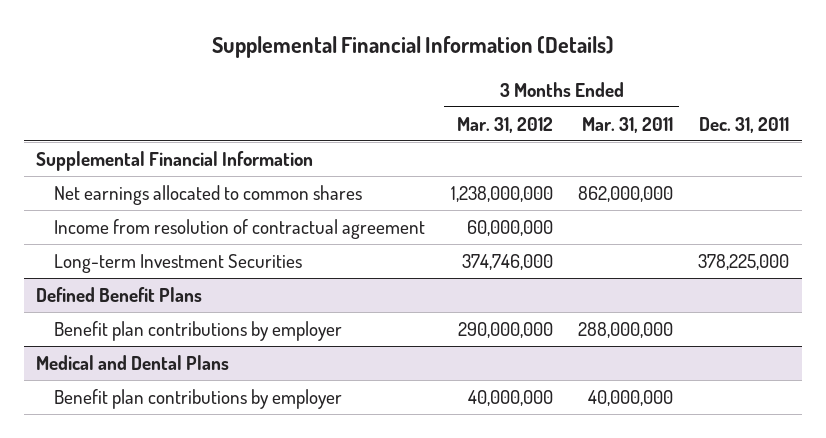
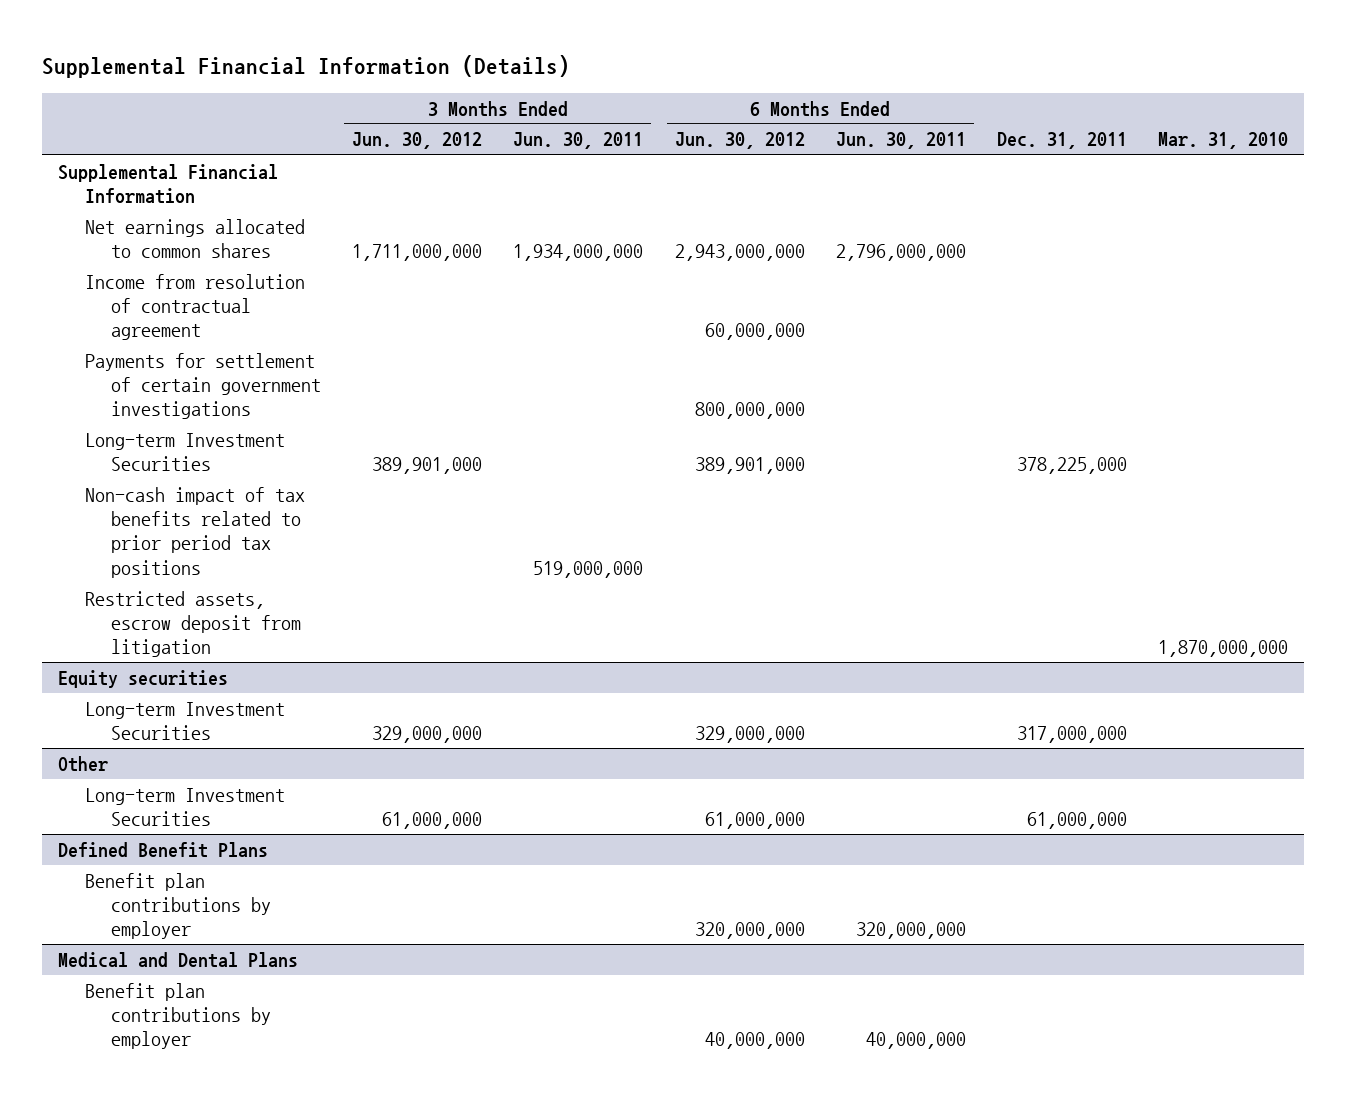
- | 3 Months Ended Mar. 31, 2012 | 3 Months Ended Mar. 31, 2011 | Dec. 31, 2011
+ | 3 Months Ended Jun. 30, 2012 | 3 Months Ended Jun. 30, 2011 | 6 Months Ended Jun. 30, 2012 | 6 Months Ended Jun. 30, 2011 | Dec. 31, 2011 | Mar. 31, 2010
+ Payments for settlement of certain government investigations | | | 800,000,000 | | |
+ Non-cash impact of tax benefits related to prior period tax positions | | 519,000,000 | | | |
+ Restricted assets, escrow deposit from litigation | | | | | | 1,870,000,000
+ Equity securities
+ Long-term Investment Securities | 329,000,000 | | 329,000,000 | | 317,000,000 |
+ Other
+ Long-term Investment Securities | 61,000,000 | | 61,000,000 | | 61,000,000 |

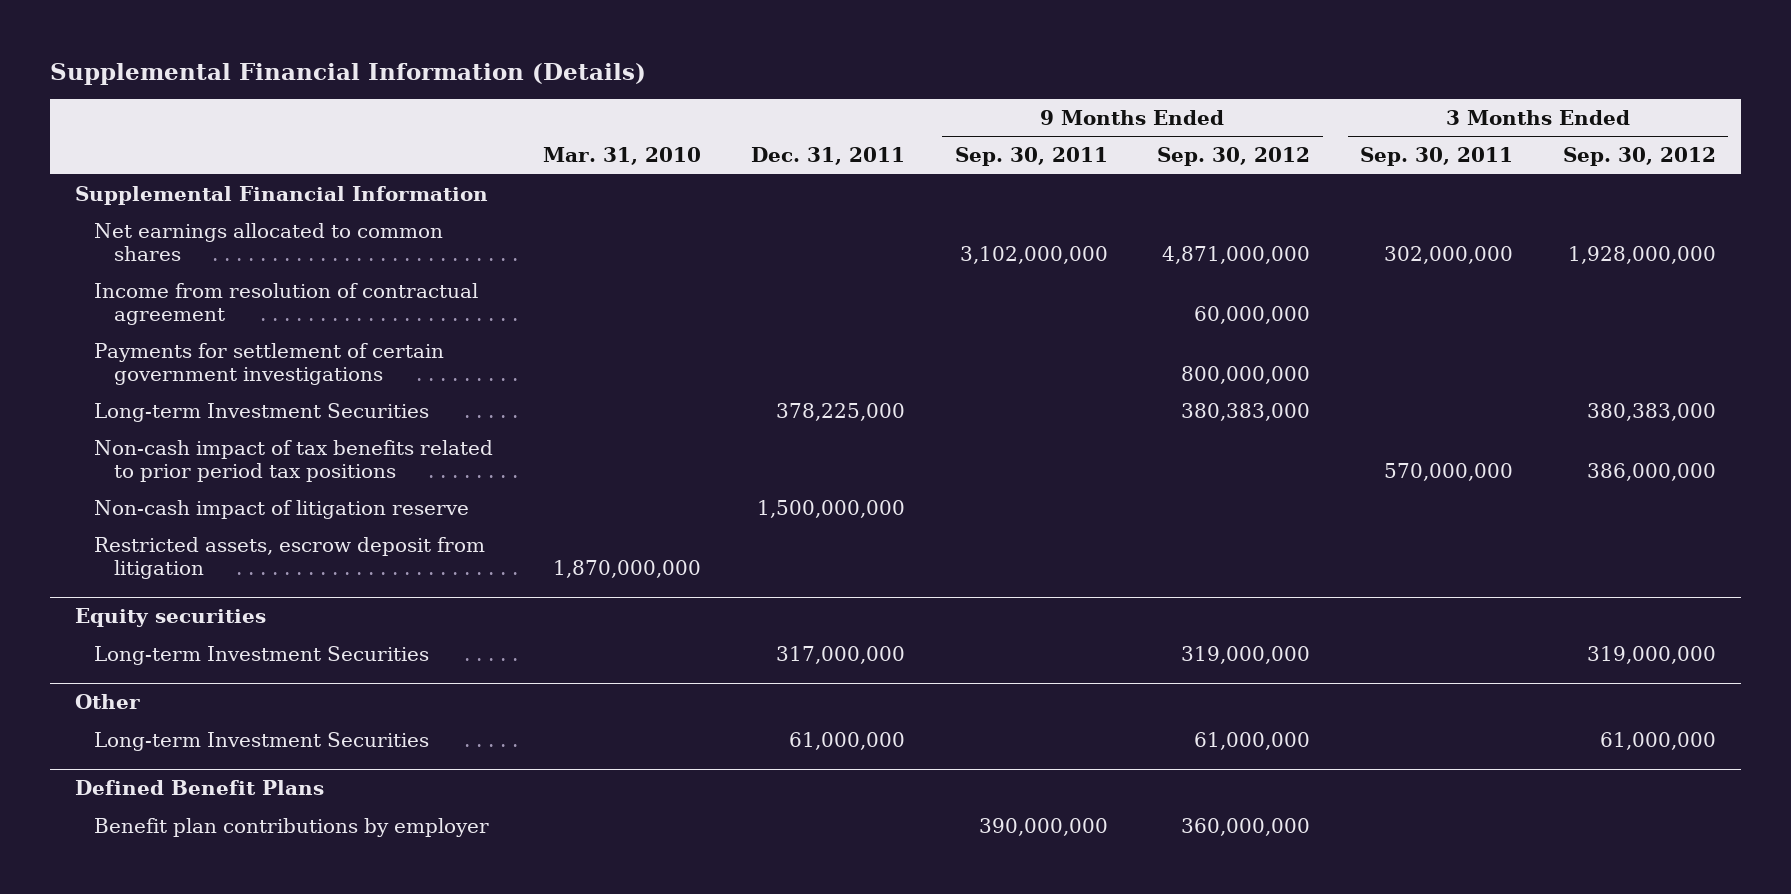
- | 3 Months Ended Jun. 30, 2012 | 3 Months Ended Jun. 30, 2011 | 6 Months Ended Jun. 30, 2012 | 6 Months Ended Jun. 30, 2011 | Dec. 31, 2011 | Mar. 31, 2010
+ | Mar. 31, 2010 | Dec. 31, 2011 | 9 Months Ended Sep. 30, 2011 | 9 Months Ended Sep. 30, 2012 | 3 Months Ended Sep. 30, 2011 | 3 Months Ended Sep. 30, 2012
+ Non-cash impact of litigation reserve | | 1,500,000,000 | | | |
- Medical and Dental Plans
- Benefit plan contributions by employer | | | 40,000,000 | 40,000,000 | |

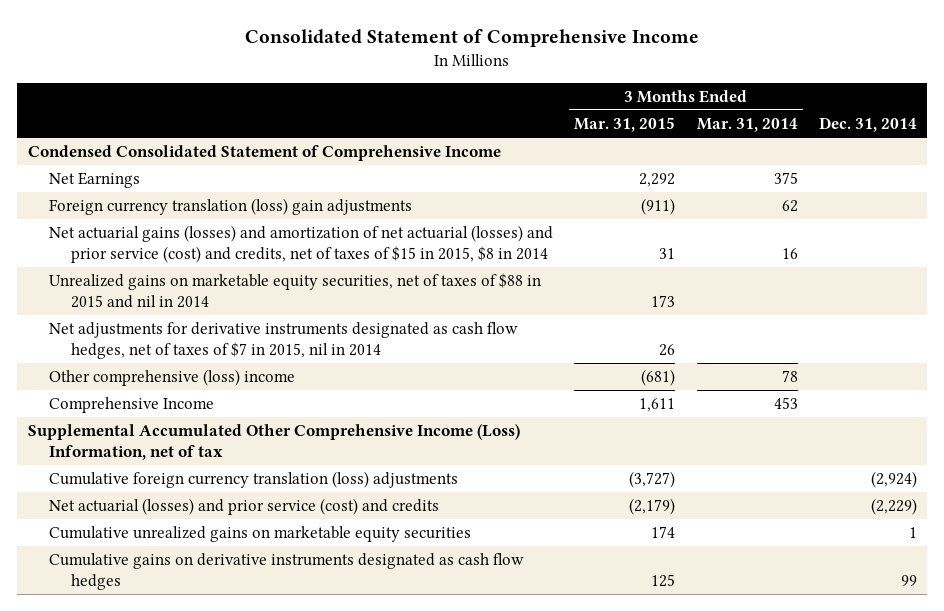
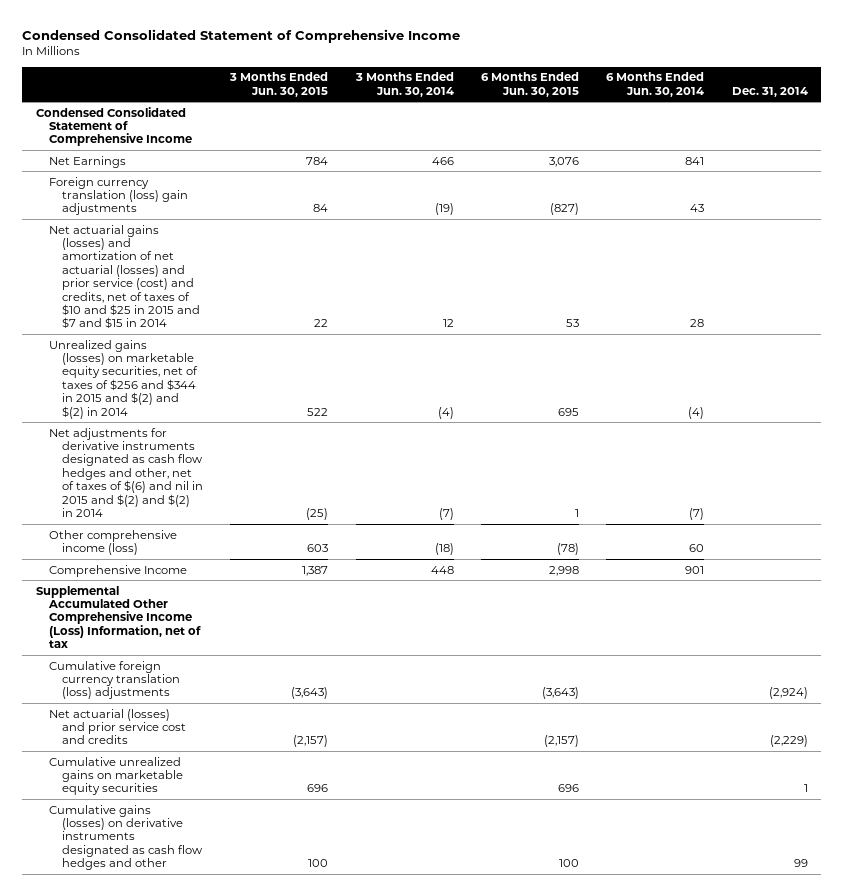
- Consolidated Statement of Comprehensive Income
+ Condensed Consolidated Statement of Comprehensive Income
- | 3 Months Ended Mar. 31, 2015 | 3 Months Ended Mar. 31, 2014 | Dec. 31, 2014
+ | 3 Months Ended Jun. 30, 2015 | 3 Months Ended Jun. 30, 2014 | 6 Months Ended Jun. 30, 2015 | 6 Months Ended Jun. 30, 2014 | Dec. 31, 2014
- Net actuarial gains (losses) and amortization of net actuarial (losses) and prior service (cost) and credits, net of taxes of $15 in 2015, $8 in 2014 | 31 | 16 |
- Unrealized gains on marketable equity securities, net of taxes of $88 in 2015 and nil in 2014 | 173 | |
- Net adjustments for derivative instruments designated as cash flow hedges, net of taxes of $7 in 2015, nil in 2014 | 26 | |
- Other comprehensive (loss) income | (681) | 78 |
+ Net actuarial gains (losses) and amortization of net actuarial (losses) and prior service (cost) and credits, net of taxes of $10 and $25 in 2015 and $7 and $15 in 2014 | 22 | 12 | 53 | 28 |
+ Unrealized gains (losses) on marketable equity securities, net of taxes of $256 and $344 in 2015 and $(2) and $(2) in 2014 | 522 | (4) | 695 | (4) |
+ Net adjustments for derivative instruments designated as cash flow hedges and other, net of taxes of $(6) and nil in 2015 and $(2) and $(2) in 2014 | (25) | (7) | 1 | (7) |
+ Other comprehensive income (loss) | 603 | (18) | (78) | 60 |
- Net actuarial (losses) and prior service (cost) and credits | (2,179) | | (2,229)
+ Net actuarial (losses) and prior service cost and credits | (2,157) | | (2,157) | | (2,229)
- Cumulative gains on derivative instruments designated as cash flow hedges | 125 | | 99
+ Cumulative gains (losses) on derivative instruments designated as cash flow hedges and other | 100 | | 100 | | 99

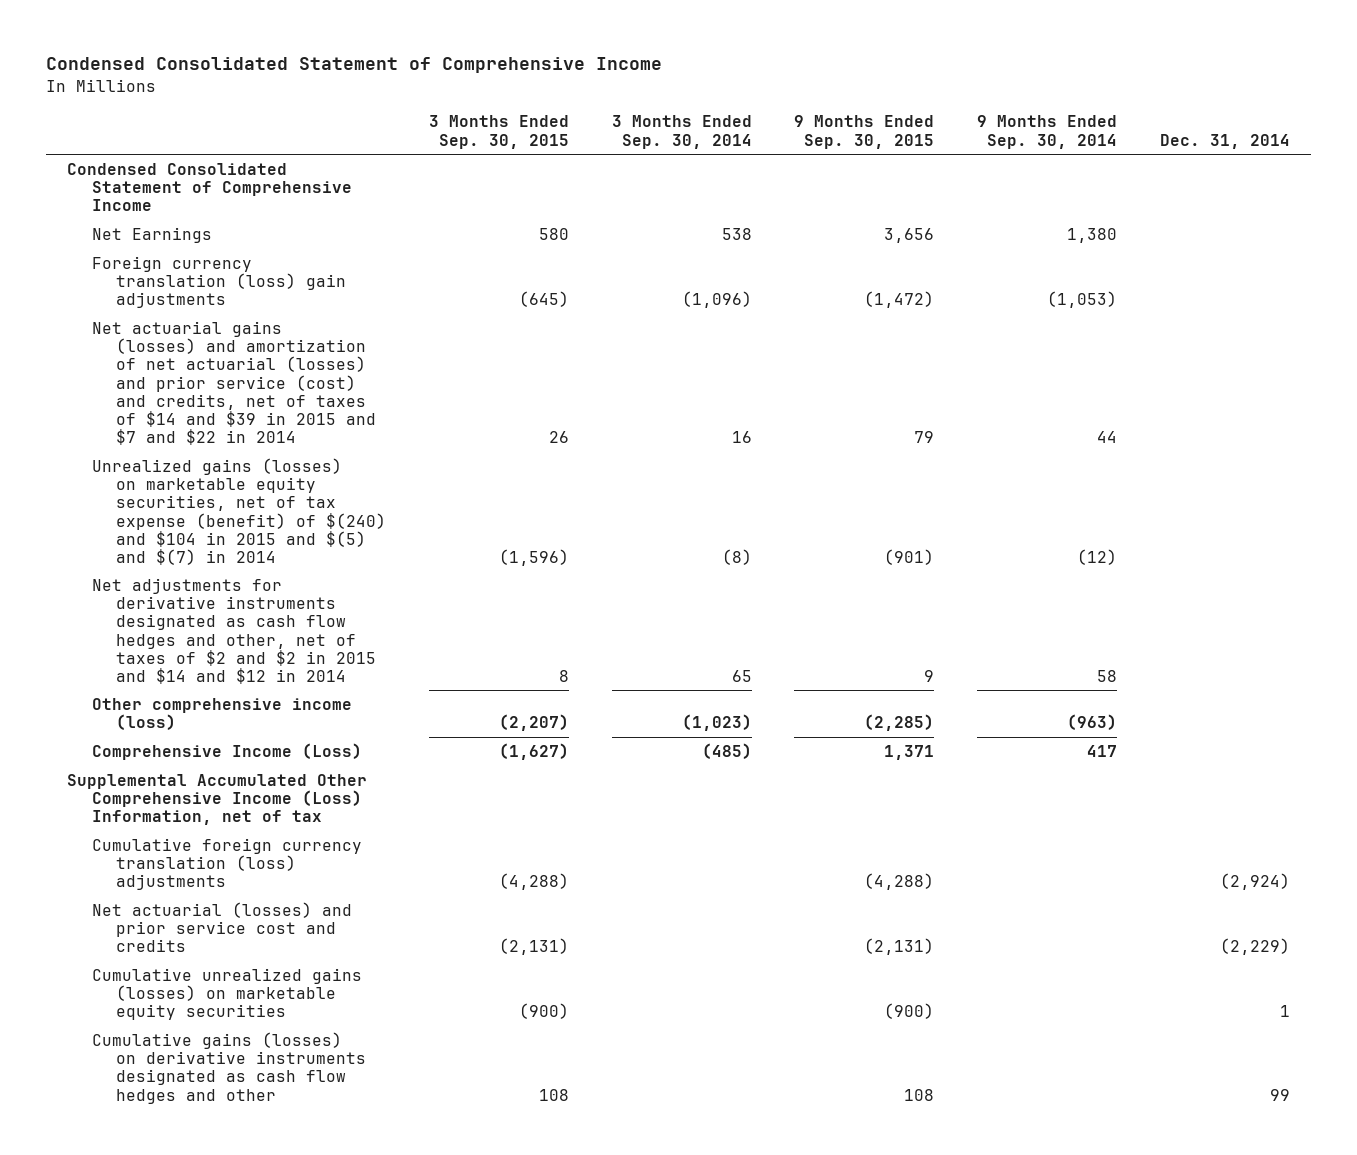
- | 3 Months Ended Jun. 30, 2015 | 3 Months Ended Jun. 30, 2014 | 6 Months Ended Jun. 30, 2015 | 6 Months Ended Jun. 30, 2014 | Dec. 31, 2014
+ | 3 Months Ended Sep. 30, 2015 | 3 Months Ended Sep. 30, 2014 | 9 Months Ended Sep. 30, 2015 | 9 Months Ended Sep. 30, 2014 | Dec. 31, 2014
- Net actuarial gains (losses) and amortization of net actuarial (losses) and prior service (cost) and credits, net of taxes of $10 and $25 in 2015 and $7 and $15 in 2014 | 22 | 12 | 53 | 28 |
- Unrealized gains (losses) on marketable equity securities, net of taxes of $256 and $344 in 2015 and $(2) and $(2) in 2014 | 522 | (4) | 695 | (4) |
- Net adjustments for derivative instruments designated as cash flow hedges and other, net of taxes of $(6) and nil in 2015 and $(2) and $(2) in 2014 | (25) | (7) | 1 | (7) |
+ Net actuarial gains (losses) and amortization of net actuarial (losses) and prior service (cost) and credits, net of taxes of $14 and $39 in 2015 and $7 and $22 in 2014 | 26 | 16 | 79 | 44 |
+ Unrealized gains (losses) on marketable equity securities, net of tax expense (benefit) of $(240) and $104 in 2015 and $(5) and $(7) in 2014 | (1,596) | (8) | (901) | (12) |
+ Net adjustments for derivative instruments designated as cash flow hedges and other, net of taxes of $2 and $2 in 2015 and $14 and $12 in 2014 | 8 | 65 | 9 | 58 |
- Comprehensive Income | 1,387 | 448 | 2,998 | 901 |
+ Comprehensive Income (Loss) | (1,627) | (485) | 1,371 | 417 |
- Cumulative unrealized gains on marketable equity securities | 696 | | 696 | | 1
+ Cumulative unrealized gains (losses) on marketable equity securities | (900) | | (900) | | 1

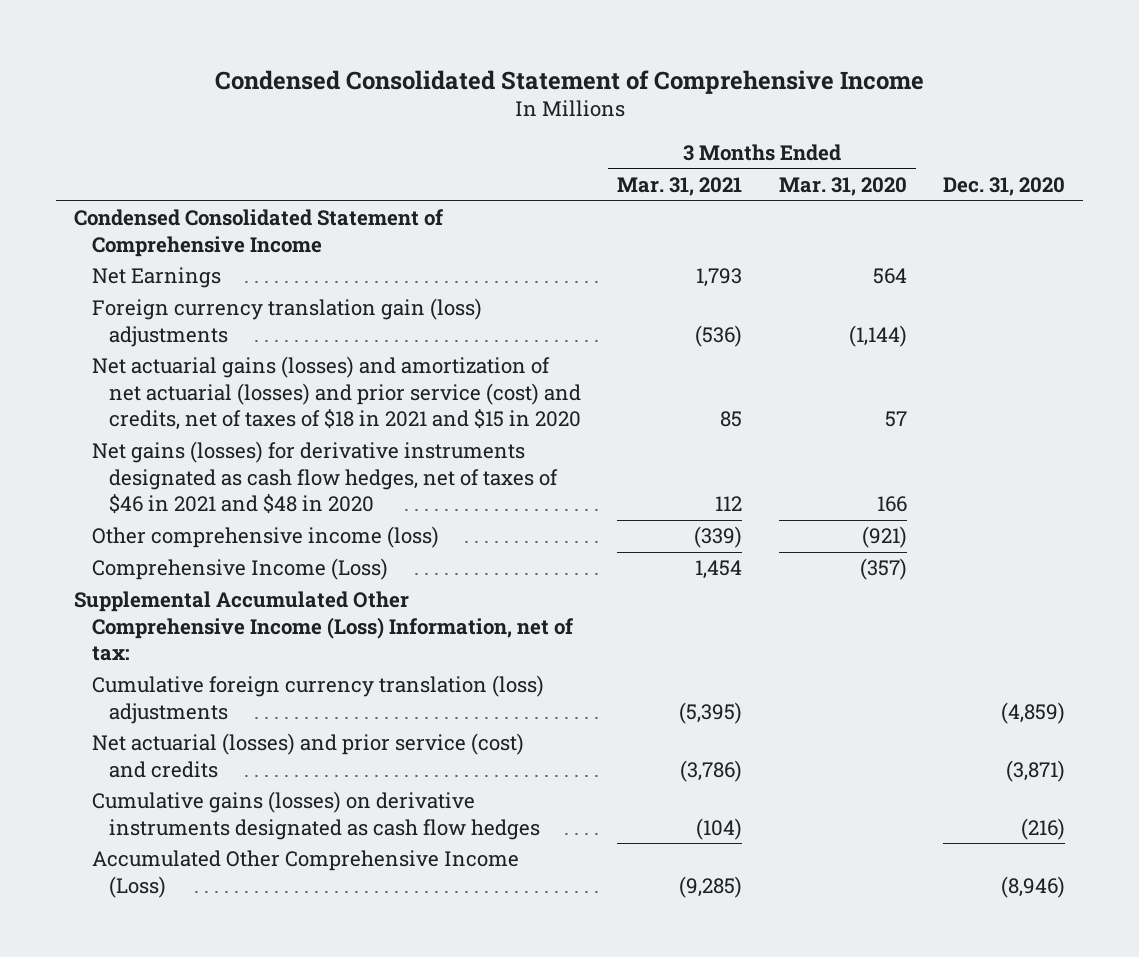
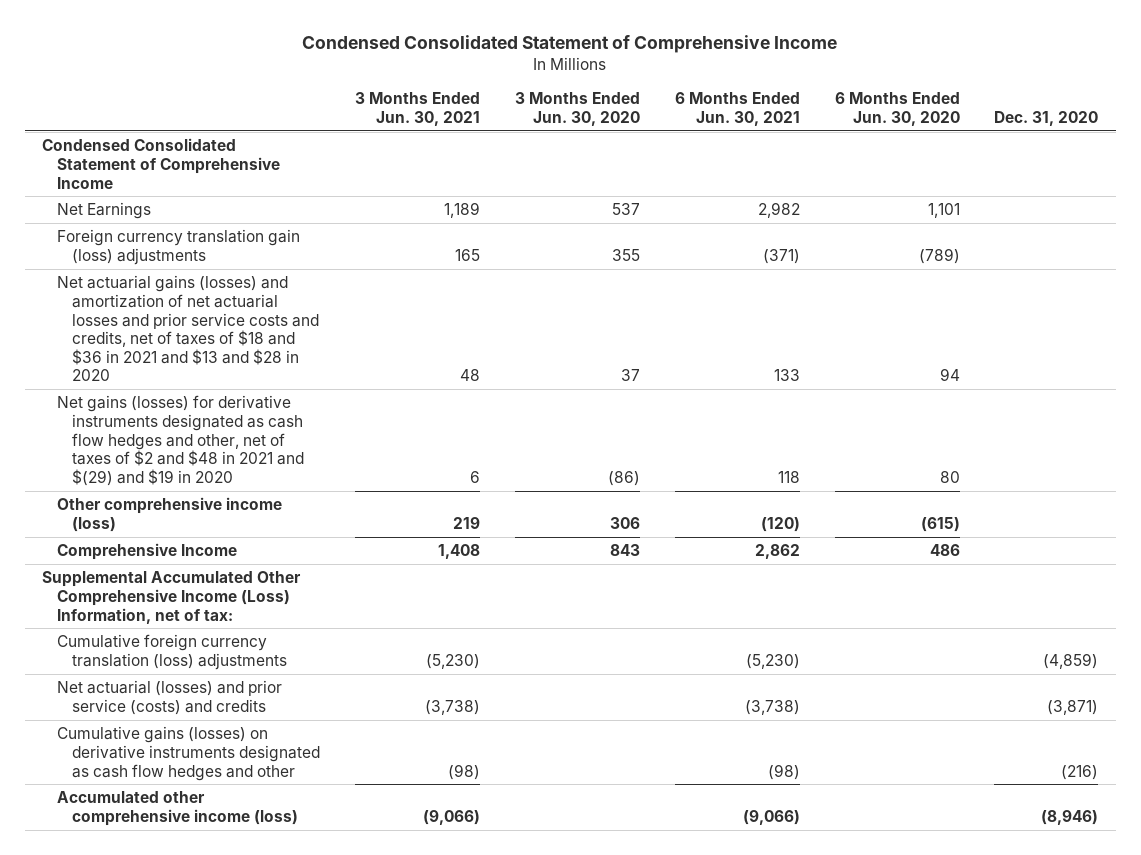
- | 3 Months Ended Mar. 31, 2021 | 3 Months Ended Mar. 31, 2020 | Dec. 31, 2020
+ | 3 Months Ended Jun. 30, 2021 | 3 Months Ended Jun. 30, 2020 | 6 Months Ended Jun. 30, 2021 | 6 Months Ended Jun. 30, 2020 | Dec. 31, 2020
- Net actuarial gains (losses) and amortization of net actuarial (losses) and prior service (cost) and credits, net of taxes of $18 in 2021 and $15 in 2020 | 85 | 57 |
- Net gains (losses) for derivative instruments designated as cash flow hedges, net of taxes of $46 in 2021 and $48 in 2020 | 112 | 166 |
+ Net actuarial gains (losses) and amortization of net actuarial losses and prior service costs and credits, net of taxes of $18 and $36 in 2021 and $13 and $28 in 2020 | 48 | 37 | 133 | 94 |
+ Net gains (losses) for derivative instruments designated as cash flow hedges and other, net of taxes of $2 and $48 in 2021 and $(29) and $19 in 2020 | 6 | (86) | 118 | 80 |
- Comprehensive Income (Loss) | 1,454 | (357) |
+ Comprehensive Income | 1,408 | 843 | 2,862 | 486 |
- Net actuarial (losses) and prior service (cost) and credits | (3,786) | | (3,871)
- Cumulative gains (losses) on derivative instruments designated as cash flow hedges | (104) | | (216)
- Accumulated Other Comprehensive Income (Loss) | (9,285) | | (8,946)
+ Net actuarial (losses) and prior service (costs) and credits | (3,738) | | (3,738) | | (3,871)
+ Cumulative gains (losses) on derivative instruments designated as cash flow hedges and other | (98) | | (98) | | (216)
+ Accumulated other comprehensive income (loss) | (9,066) | | (9,066) | | (8,946)

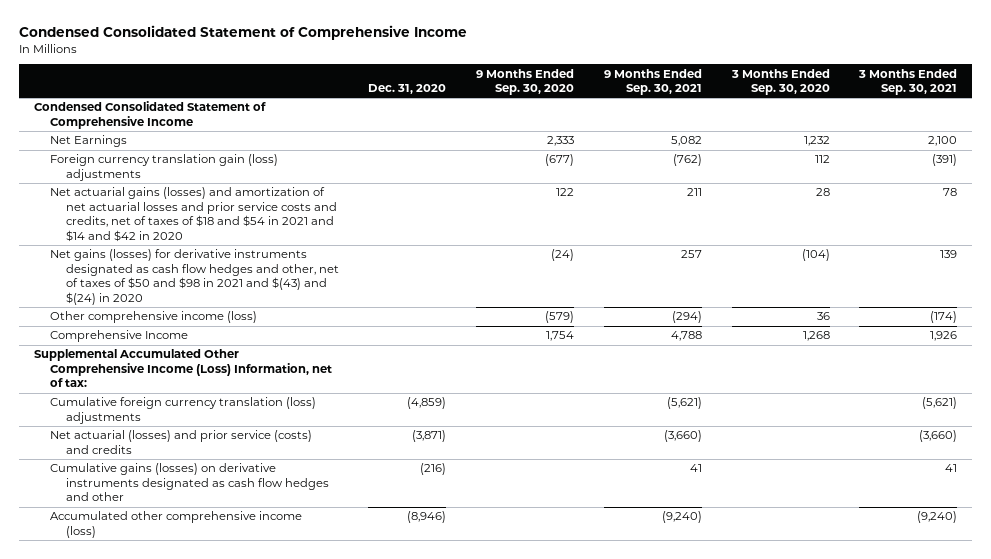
- | 3 Months Ended Jun. 30, 2021 | 3 Months Ended Jun. 30, 2020 | 6 Months Ended Jun. 30, 2021 | 6 Months Ended Jun. 30, 2020 | Dec. 31, 2020
+ | Dec. 31, 2020 | 9 Months Ended Sep. 30, 2020 | 9 Months Ended Sep. 30, 2021 | 3 Months Ended Sep. 30, 2020 | 3 Months Ended Sep. 30, 2021
- Net actuarial gains (losses) and amortization of net actuarial losses and prior service costs and credits, net of taxes of $18 and $36 in 2021 and $13 and $28 in 2020 | 48 | 37 | 133 | 94 |
- Net gains (losses) for derivative instruments designated as cash flow hedges and other, net of taxes of $2 and $48 in 2021 and $(29) and $19 in 2020 | 6 | (86) | 118 | 80 |
+ Net actuarial gains (losses) and amortization of net actuarial losses and prior service costs and credits, net of taxes of $18 and $54 in 2021 and $14 and $42 in 2020 | | 122 | 211 | 28 | 78
+ Net gains (losses) for derivative instruments designated as cash flow hedges and other, net of taxes of $50 and $98 in 2021 and $(43) and $(24) in 2020 | | (24) | 257 | (104) | 139

